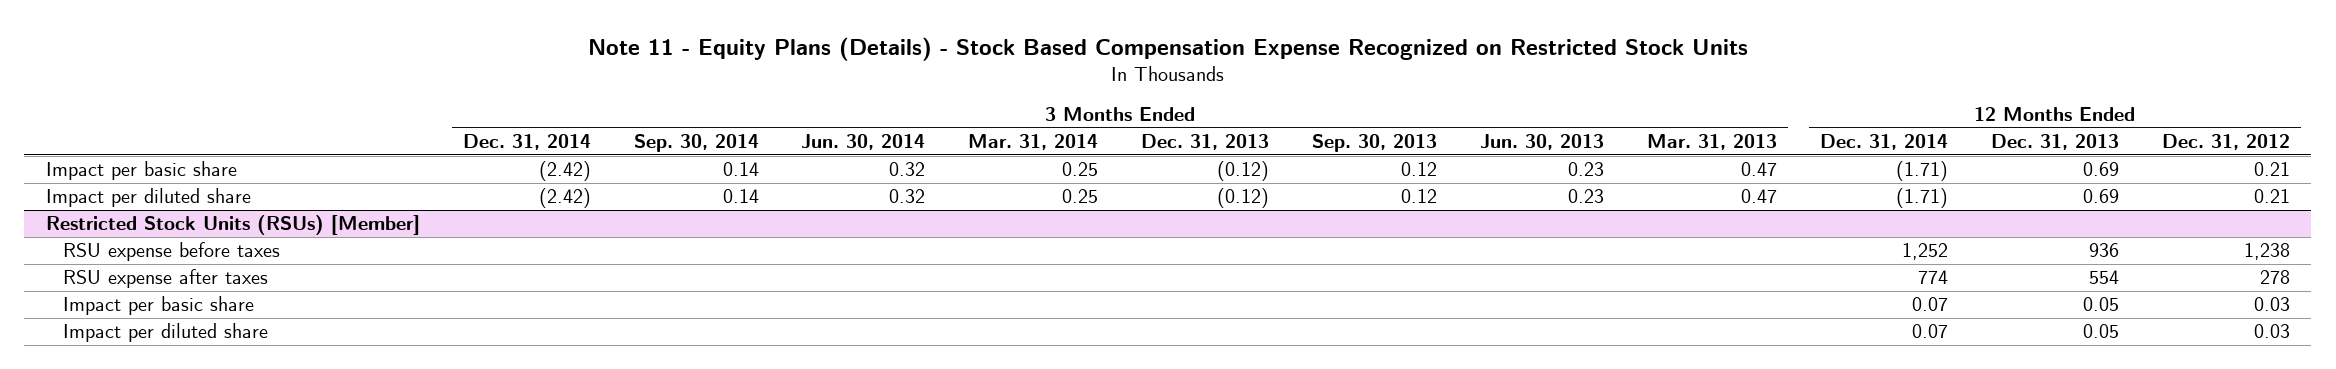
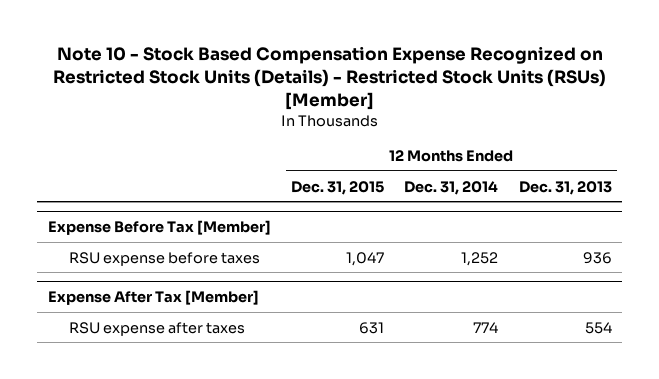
- Note 11 - Equity Plans (Details) - Stock Based Compensation Expense Recognized on Restricted Stock Units
+ Note 10 - Stock Based Compensation Expense Recognized on Restricted Stock Units (Details) - Restricted Stock Units (RSUs) [Member]
- | 3 Months Ended Dec. 31, 2014 | 3 Months Ended Sep. 30, 2014 | 3 Months Ended Jun. 30, 2014 | 3 Months Ended Mar. 31, 2014 | 3 Months Ended Dec. 31, 2013 | 3 Months Ended Sep. 30, 2013 | 3 Months Ended Jun. 30, 2013 | 3 Months Ended Mar. 31, 2013 | 12 Months Ended Dec. 31, 2014 | 12 Months Ended Dec. 31, 2013 | 12 Months Ended Dec. 31, 2012
+ | 12 Months Ended Dec. 31, 2015 | 12 Months Ended Dec. 31, 2014 | 12 Months Ended Dec. 31, 2013
- Impact per basic share | (2.42) | 0.14 | 0.32 | 0.25 | (0.12) | 0.12 | 0.23 | 0.47 | (1.71) | 0.69 | 0.21
- Impact per diluted share | (2.42) | 0.14 | 0.32 | 0.25 | (0.12) | 0.12 | 0.23 | 0.47 | (1.71) | 0.69 | 0.21
- Restricted Stock Units (RSUs) [Member]
+ Expense Before Tax [Member]
+ Expense After Tax [Member]
- Impact per basic share | | | | | | | | | 0.07 | 0.05 | 0.03
- Impact per diluted share | | | | | | | | | 0.07 | 0.05 | 0.03

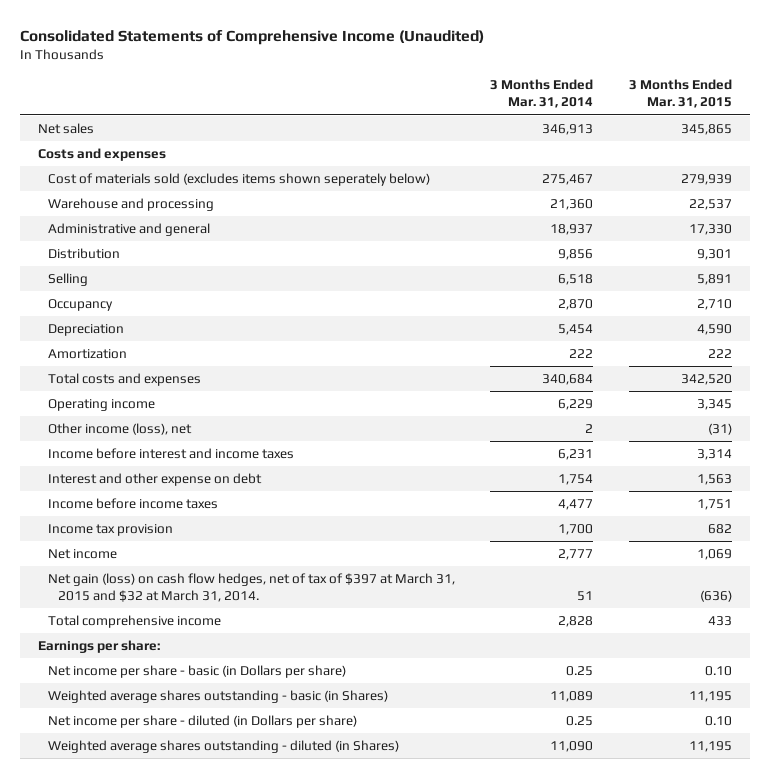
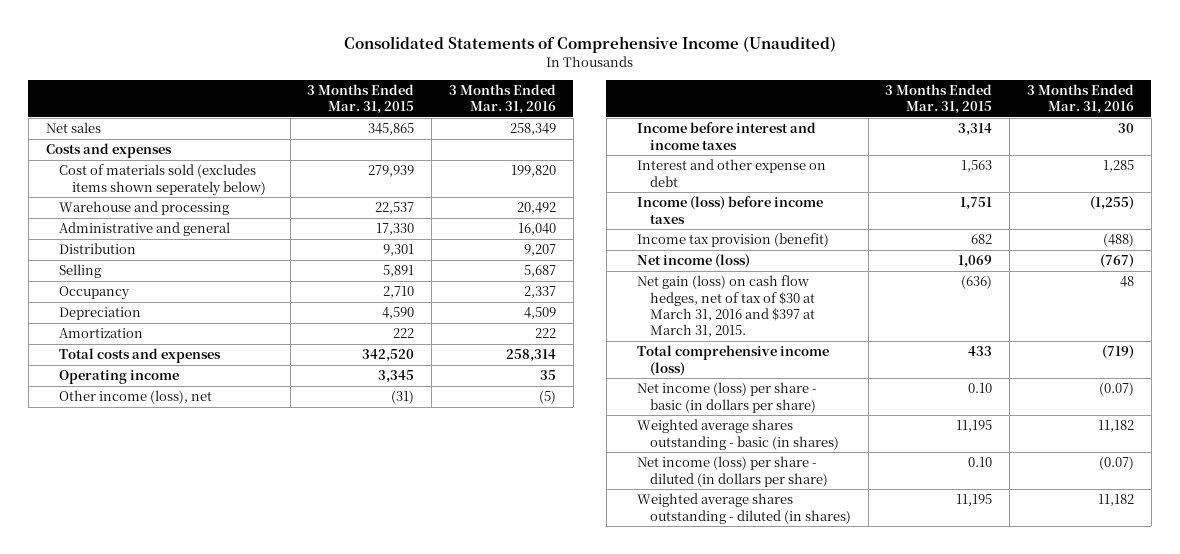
- | 3 Months Ended Mar. 31, 2014 | 3 Months Ended Mar. 31, 2015
+ | 3 Months Ended Mar. 31, 2015 | 3 Months Ended Mar. 31, 2016
- Income before income taxes | 4,477 | 1,751
- Income tax provision | 1,700 | 682
- Net income | 2,777 | 1,069
- Net gain (loss) on cash flow hedges, net of tax of $397 at March 31, 2015 and $32 at March 31, 2014. | 51 | (636)
- Total comprehensive income | 2,828 | 433
- Earnings per share:
- Net income per share - basic (in Dollars per share) | 0.25 | 0.10
- Weighted average shares outstanding - basic (in Shares) | 11,089 | 11,195
- Net income per share - diluted (in Dollars per share) | 0.25 | 0.10
- Weighted average shares outstanding - diluted (in Shares) | 11,090 | 11,195
+ Income (loss) before income taxes | 1,751 | (1,255)
+ Income tax provision (benefit) | 682 | (488)
+ Net income (loss) | 1,069 | (767)
+ Net gain (loss) on cash flow hedges, net of tax of $30 at March 31, 2016 and $397 at March 31, 2015. | (636) | 48
+ Total comprehensive income (loss) | 433 | (719)
+ Net income (loss) per share - basic (in dollars per share) | 0.10 | (0.07)
+ Weighted average shares outstanding - basic (in shares) | 11,195 | 11,182
+ Net income (loss) per share - diluted (in dollars per share) | 0.10 | (0.07)
+ Weighted average shares outstanding - diluted (in shares) | 11,195 | 11,182

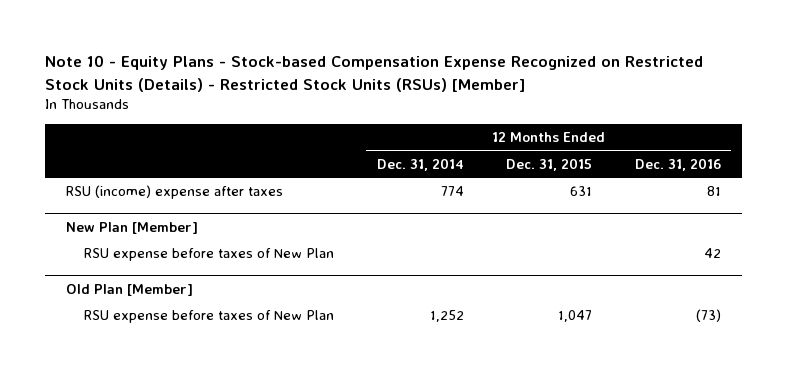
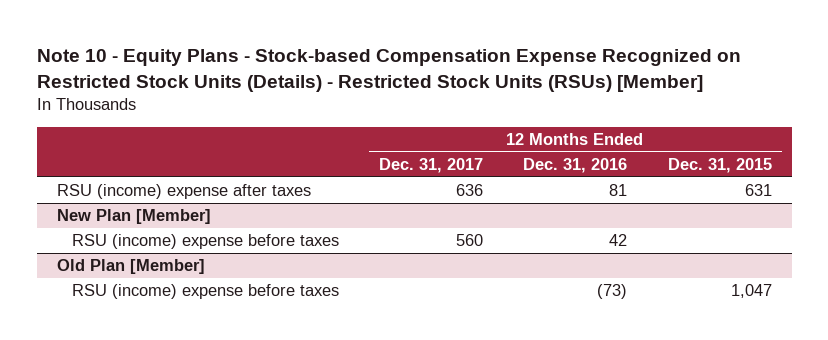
- | 12 Months Ended Dec. 31, 2014 | 12 Months Ended Dec. 31, 2015 | 12 Months Ended Dec. 31, 2016
+ | 12 Months Ended Dec. 31, 2017 | 12 Months Ended Dec. 31, 2016 | 12 Months Ended Dec. 31, 2015
@ New Plan [Member]
- RSU expense before taxes of New Plan | | | 42
+ RSU (income) expense before taxes | 560 | 42 |
@ Old Plan [Member]
- RSU expense before taxes of New Plan | 1,252 | 1,047 | (73)
+ RSU (income) expense before taxes | | (73) | 1,047

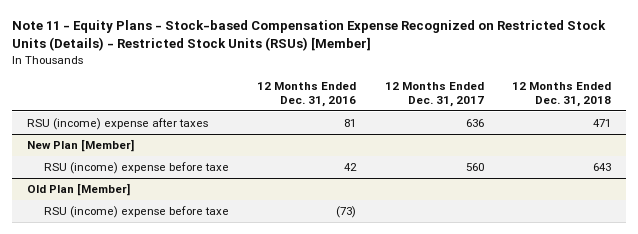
- Note 10 - Equity Plans - Stock-based Compensation Expense Recognized on Restricted Stock Units (Details) - Restricted Stock Units (RSUs) [Member]
+ Note 11 - Equity Plans - Stock-based Compensation Expense Recognized on Restricted Stock Units (Details) - Restricted Stock Units (RSUs) [Member]
- | 12 Months Ended Dec. 31, 2017 | 12 Months Ended Dec. 31, 2016 | 12 Months Ended Dec. 31, 2015
+ | 12 Months Ended Dec. 31, 2016 | 12 Months Ended Dec. 31, 2017 | 12 Months Ended Dec. 31, 2018
@ New Plan [Member]
- RSU (income) expense before taxes | 560 | 42 |
+ RSU (income) expense before taxe | 42 | 560 | 643
@ Old Plan [Member]
- RSU (income) expense before taxes | | (73) | 1,047
+ RSU (income) expense before taxe | (73) | |

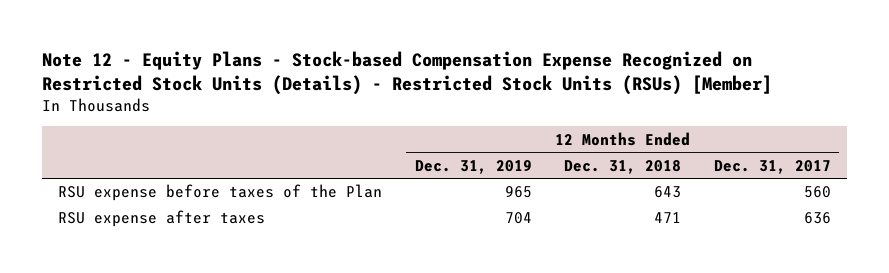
- Note 11 - Equity Plans - Stock-based Compensation Expense Recognized on Restricted Stock Units (Details) - Restricted Stock Units (RSUs) [Member]
+ Note 12 - Equity Plans - Stock-based Compensation Expense Recognized on Restricted Stock Units (Details) - Restricted Stock Units (RSUs) [Member]
- | 12 Months Ended Dec. 31, 2016 | 12 Months Ended Dec. 31, 2017 | 12 Months Ended Dec. 31, 2018
+ | 12 Months Ended Dec. 31, 2019 | 12 Months Ended Dec. 31, 2018 | 12 Months Ended Dec. 31, 2017
- RSU (income) expense after taxes | 81 | 636 | 471
- New Plan [Member]
- RSU (income) expense before taxe | 42 | 560 | 643
- Old Plan [Member]
- RSU (income) expense before taxe | (73) | |
+ RSU expense before taxes of the Plan | 965 | 643 | 560
+ RSU expense after taxes | 704 | 471 | 636

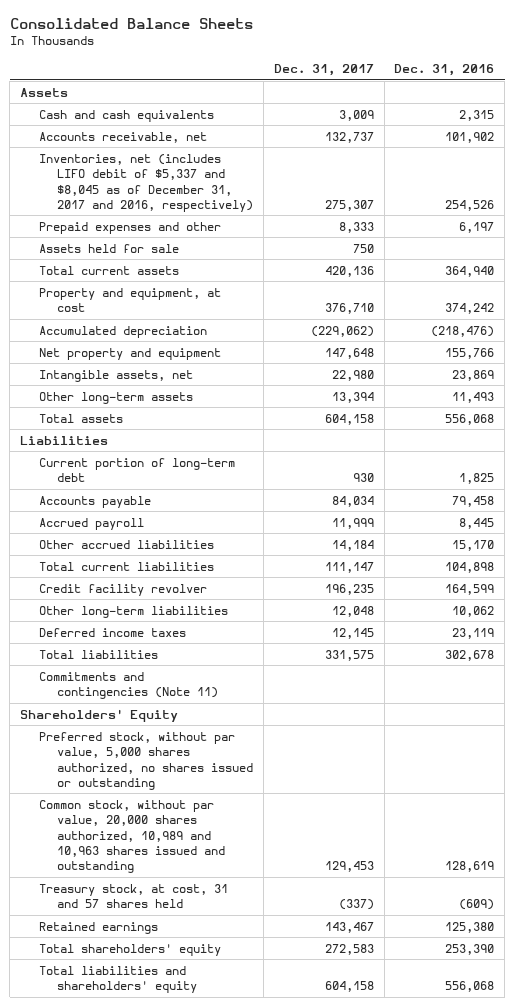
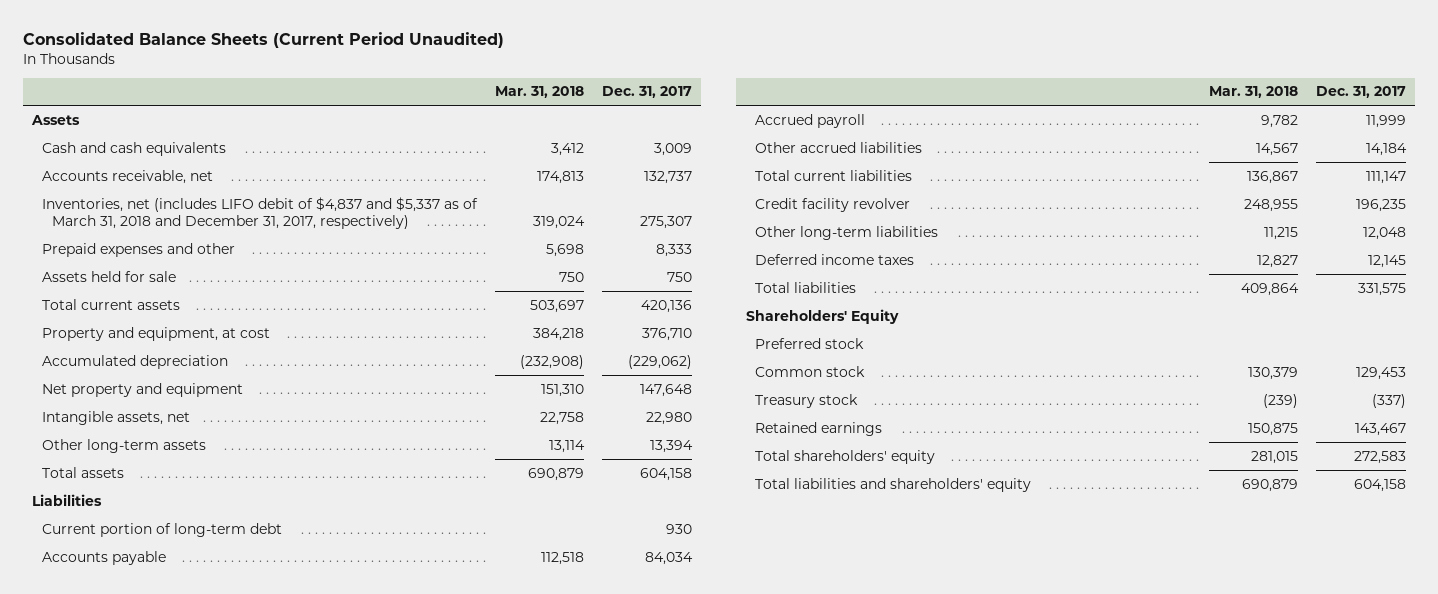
- Consolidated Balance Sheets
+ Consolidated Balance Sheets (Current Period Unaudited)
- | Dec. 31, 2017 | Dec. 31, 2016
+ | Mar. 31, 2018 | Dec. 31, 2017
- Inventories, net (includes LIFO debit of $5,337 and $8,045 as of December 31, 2017 and 2016, respectively) | 275,307 | 254,526
+ Inventories, net (includes LIFO debit of $4,837 and $5,337 as of March 31, 2018 and December 31, 2017, respectively) | 319,024 | 275,307
- Commitments and contingencies (Note 11)
- Preferred stock, without par value, 5,000 shares authorized, no shares issued or outstanding
- Common stock, without par value, 20,000 shares authorized, 10,989 and 10,963 shares issued and outstanding | 129,453 | 128,619
- Treasury stock, at cost, 31 and 57 shares held | (337) | (609)
+ Preferred stock
+ Common stock | 130,379 | 129,453
+ Treasury stock | (239) | (337)

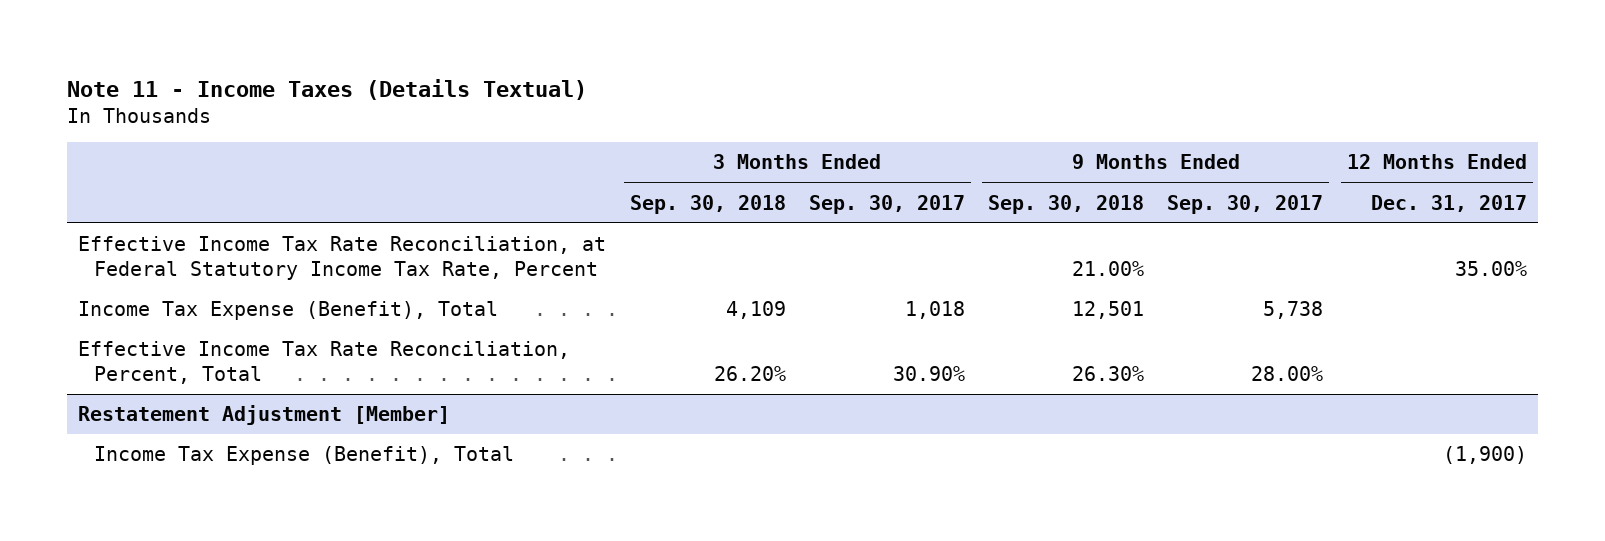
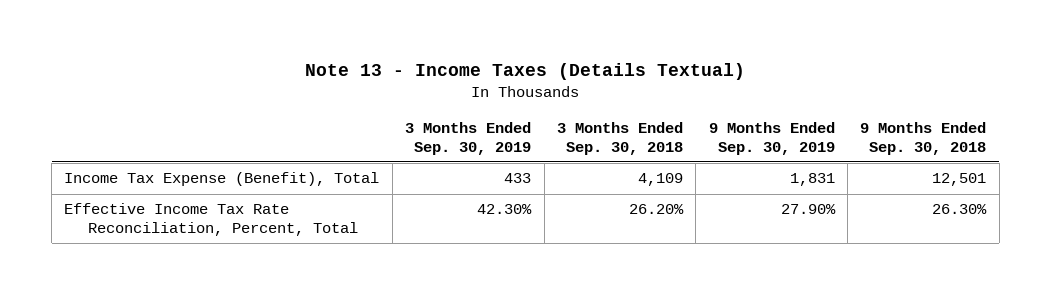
- Note 11 - Income Taxes (Details Textual)
+ Note 13 - Income Taxes (Details Textual)
- | 3 Months Ended Sep. 30, 2018 | 3 Months Ended Sep. 30, 2017 | 9 Months Ended Sep. 30, 2018 | 9 Months Ended Sep. 30, 2017 | 12 Months Ended Dec. 31, 2017
+ | 3 Months Ended Sep. 30, 2019 | 3 Months Ended Sep. 30, 2018 | 9 Months Ended Sep. 30, 2019 | 9 Months Ended Sep. 30, 2018
- Effective Income Tax Rate Reconciliation, at Federal Statutory Income Tax Rate, Percent | | | 21.00% | | 35.00%
- Restatement Adjustment [Member]
- Income Tax Expense (Benefit), Total | | | | | (1,900)

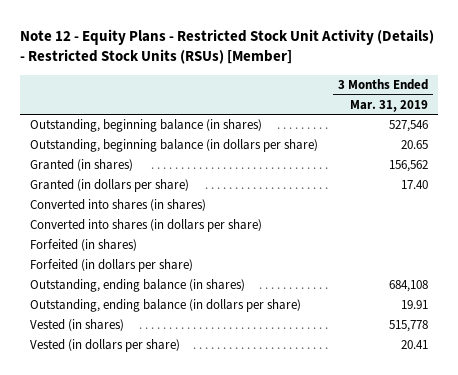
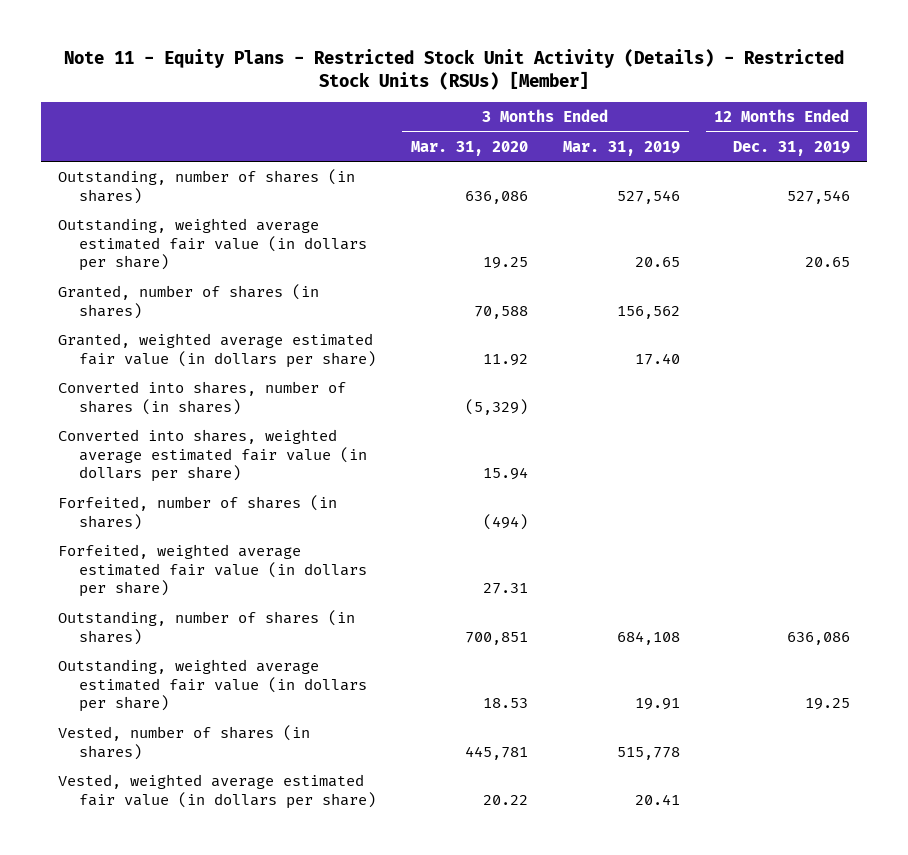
- Note 12 - Equity Plans - Restricted Stock Unit Activity (Details) - Restricted Stock Units (RSUs) [Member]
+ Note 11 - Equity Plans - Restricted Stock Unit Activity (Details) - Restricted Stock Units (RSUs) [Member]
- | 3 Months Ended Mar. 31, 2019
+ | 3 Months Ended Mar. 31, 2020 | 3 Months Ended Mar. 31, 2019 | 12 Months Ended Dec. 31, 2019
- Outstanding, beginning balance (in shares) | 527,546
- Outstanding, beginning balance (in dollars per share) | 20.65
- Granted (in shares) | 156,562
- Granted (in dollars per share) | 17.40
- Converted into shares (in shares)
- Converted into shares (in dollars per share)
- Forfeited (in shares)
- Forfeited (in dollars per share)
- Outstanding, ending balance (in shares) | 684,108
- Outstanding, ending balance (in dollars per share) | 19.91
- Vested (in shares) | 515,778
- Vested (in dollars per share) | 20.41
+ Outstanding, number of shares (in shares) | 636,086 | 527,546 | 527,546
+ Outstanding, weighted average estimated fair value (in dollars per share) | 19.25 | 20.65 | 20.65
+ Granted, number of shares (in shares) | 70,588 | 156,562 |
+ Granted, weighted average estimated fair value (in dollars per share) | 11.92 | 17.40 |
+ Converted into shares, number of shares (in shares) | (5,329) | |
+ Converted into shares, weighted average estimated fair value (in dollars per share) | 15.94 | |
+ Forfeited, number of shares (in shares) | (494) | |
+ Forfeited, weighted average estimated fair value (in dollars per share) | 27.31 | |
+ Outstanding, number of shares (in shares) | 700,851 | 684,108 | 636,086
+ Outstanding, weighted average estimated fair value (in dollars per share) | 18.53 | 19.91 | 19.25
+ Vested, number of shares (in shares) | 445,781 | 515,778 |
+ Vested, weighted average estimated fair value (in dollars per share) | 20.22 | 20.41 |

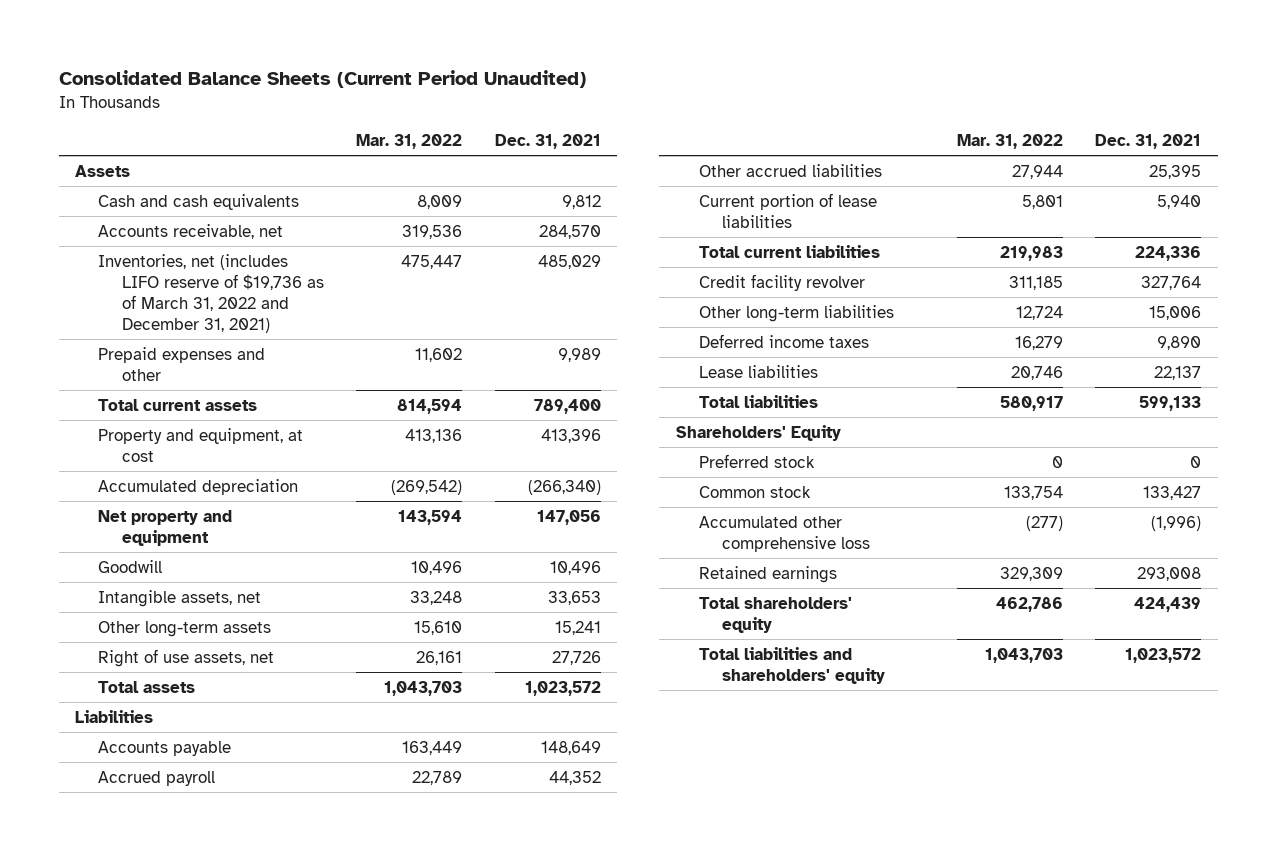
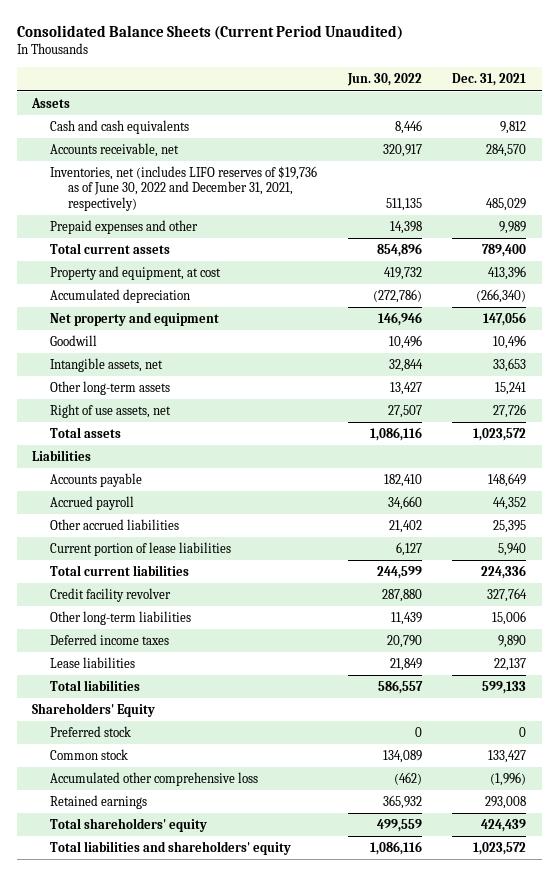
- | Mar. 31, 2022 | Dec. 31, 2021
+ | Jun. 30, 2022 | Dec. 31, 2021
- Inventories, net (includes LIFO reserve of $19,736 as of March 31, 2022 and December 31, 2021) | 475,447 | 485,029
+ Inventories, net (includes LIFO reserves of $19,736 as of June 30, 2022 and December 31, 2021, respectively) | 511,135 | 485,029

